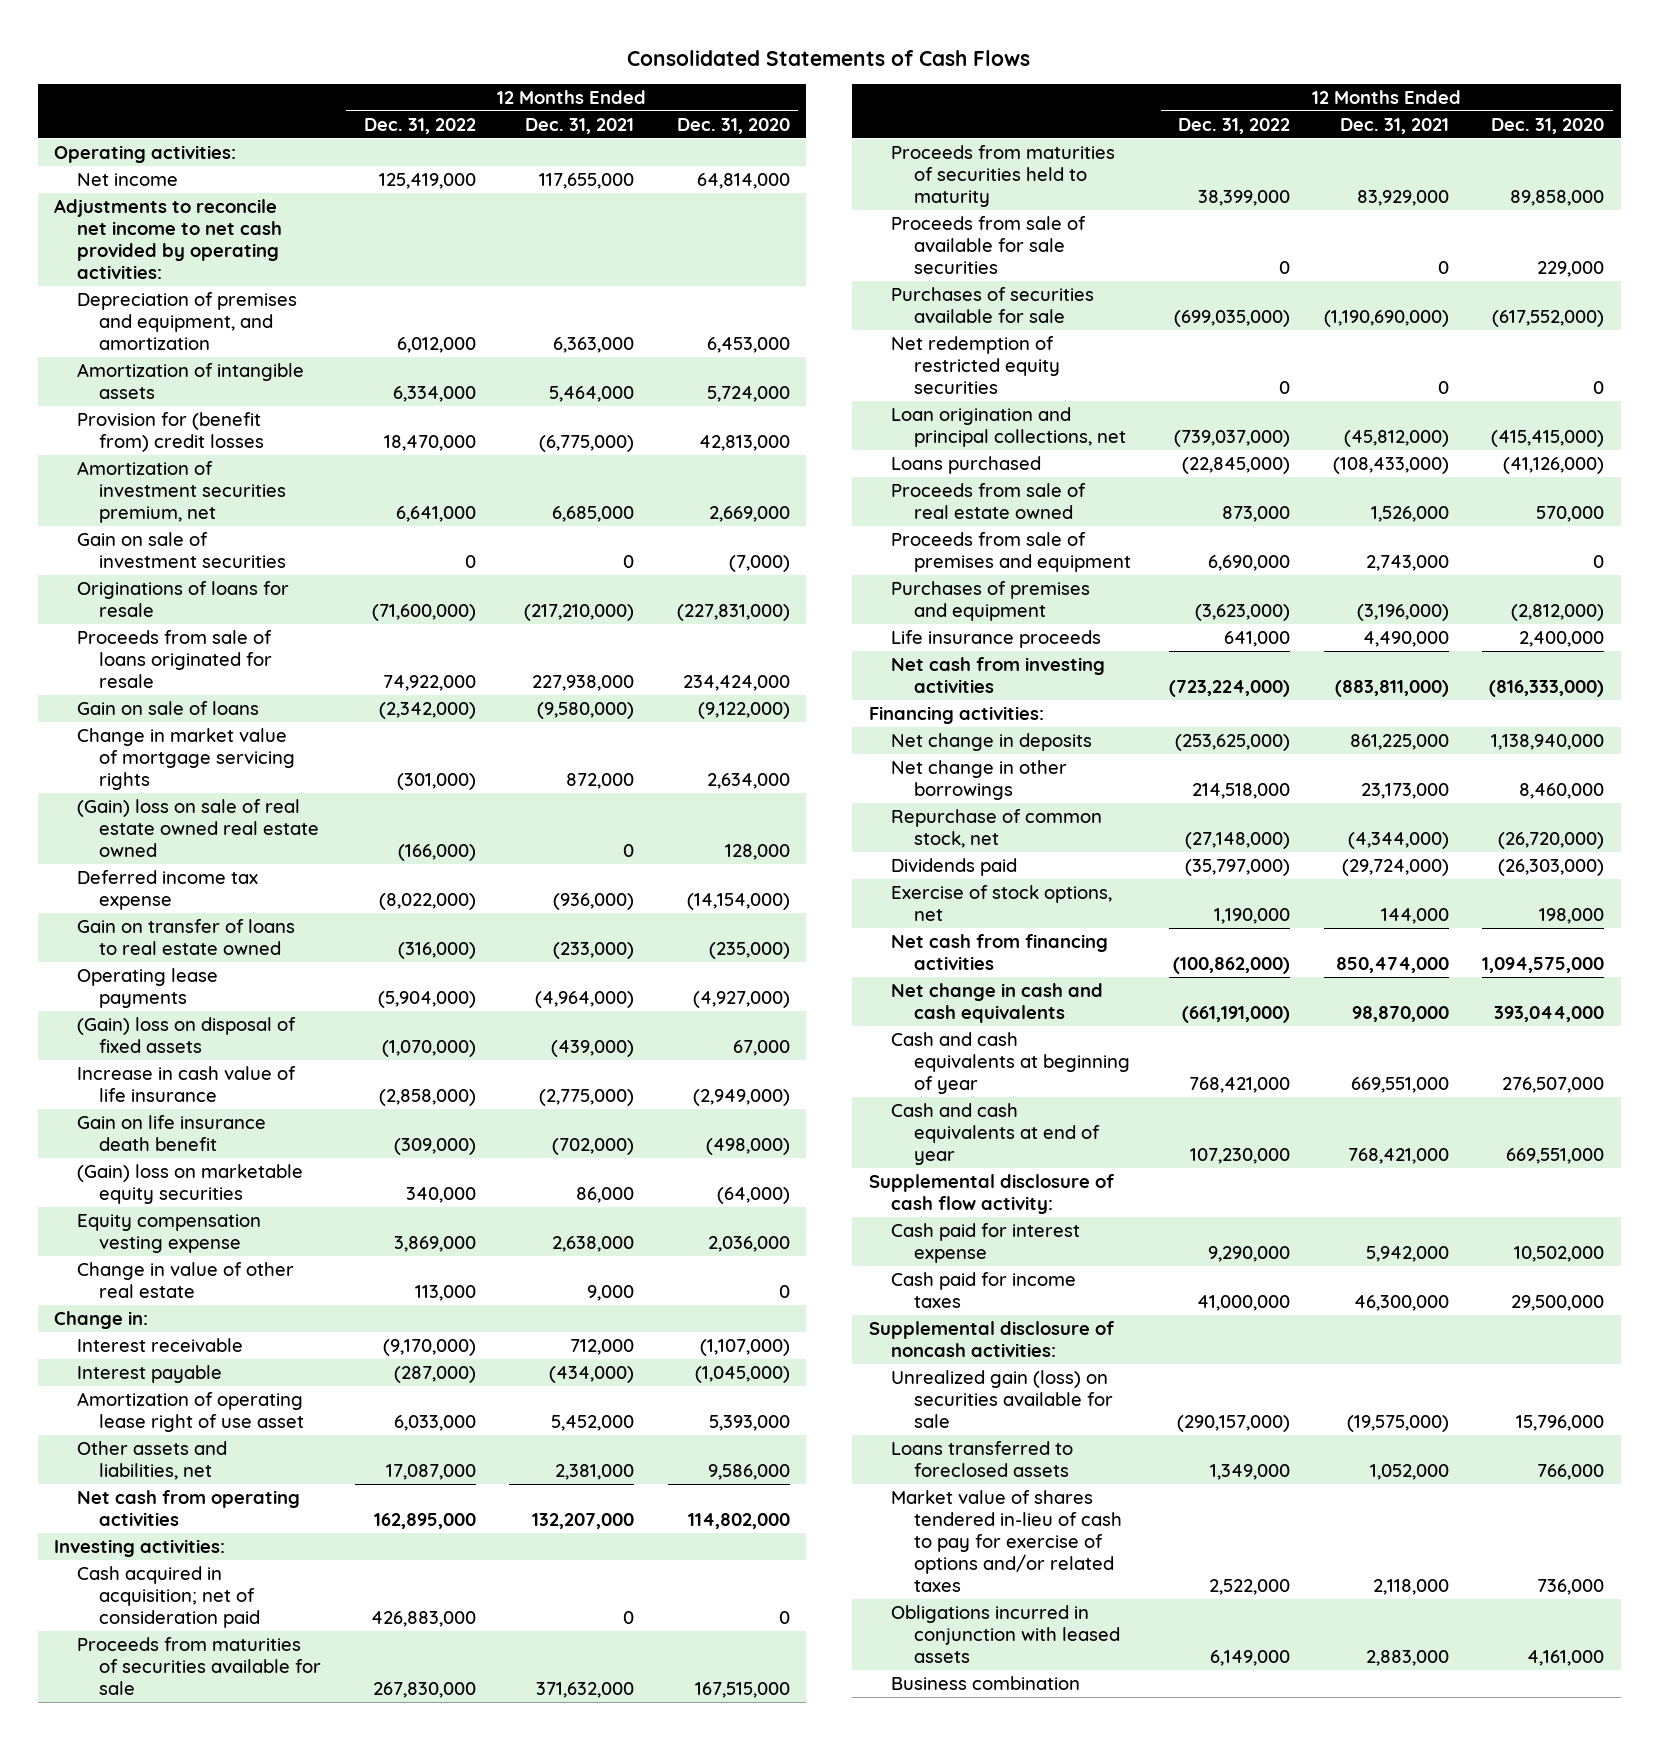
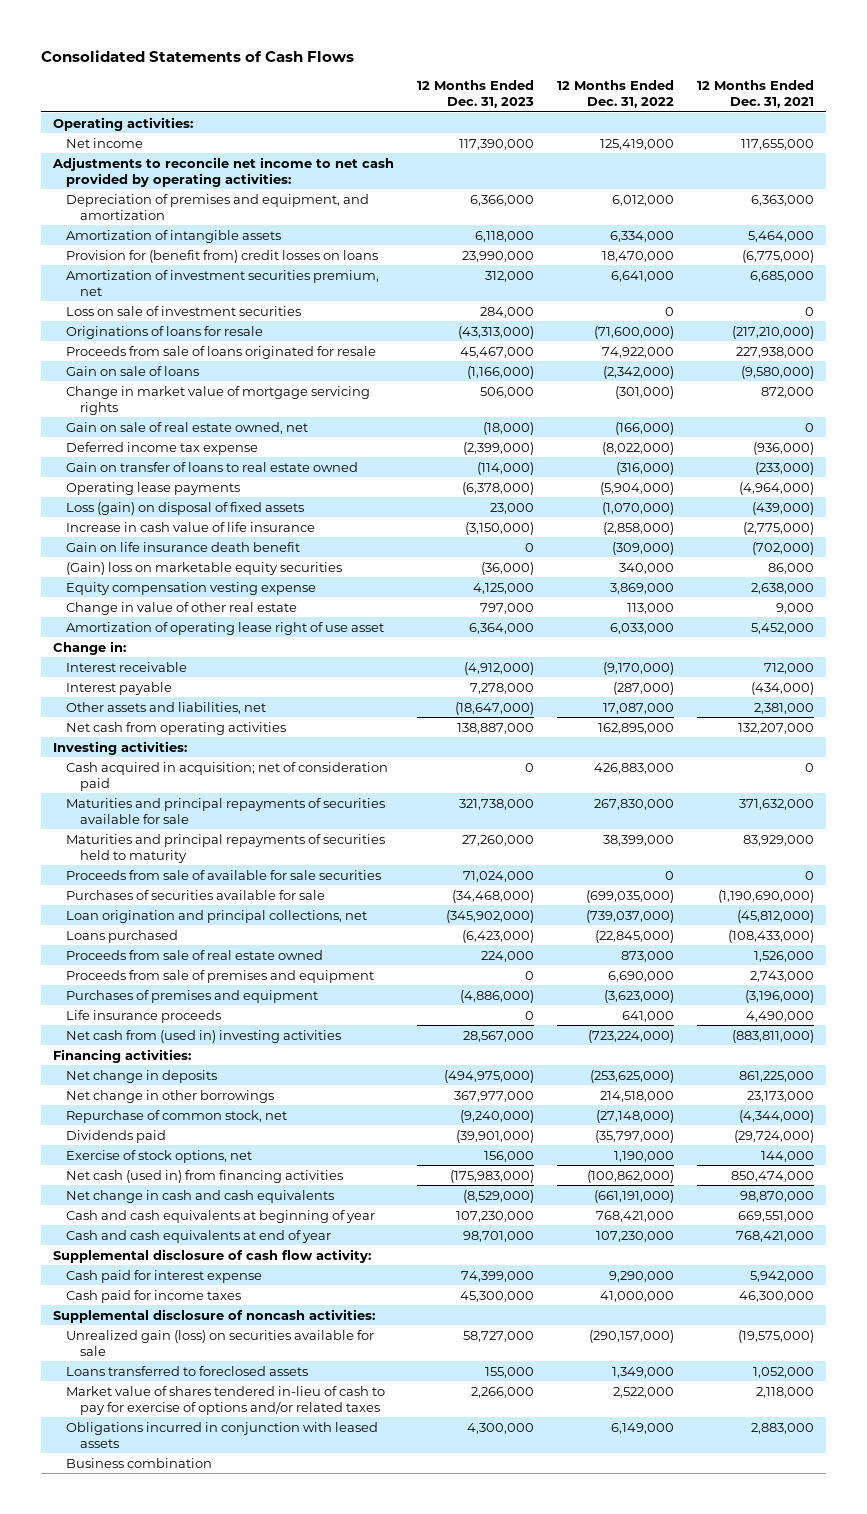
- | 12 Months Ended Dec. 31, 2022 | 12 Months Ended Dec. 31, 2021 | 12 Months Ended Dec. 31, 2020
+ | 12 Months Ended Dec. 31, 2023 | 12 Months Ended Dec. 31, 2022 | 12 Months Ended Dec. 31, 2021
- Provision for (benefit from) credit losses | 18,470,000 | (6,775,000) | 42,813,000
+ Provision for (benefit from) credit losses on loans | 23,990,000 | 18,470,000 | (6,775,000)
- Gain on sale of investment securities | 0 | 0 | (7,000)
+ Loss on sale of investment securities | 284,000 | 0 | 0
- (Gain) loss on sale of real estate owned real estate owned | (166,000) | 0 | 128,000
+ Gain on sale of real estate owned, net | (18,000) | (166,000) | 0
- (Gain) loss on disposal of fixed assets | (1,070,000) | (439,000) | 67,000
+ Loss (gain) on disposal of fixed assets | 23,000 | (1,070,000) | (439,000)
moved up: Amortization of operating lease right of use asset | 6,364,000 | 6,033,000 | 5,452,000
- Proceeds from maturities of securities available for sale | 267,830,000 | 371,632,000 | 167,515,000
- Proceeds from maturities of securities held to maturity | 38,399,000 | 83,929,000 | 89,858,000
+ Maturities and principal repayments of securities available for sale | 321,738,000 | 267,830,000 | 371,632,000
+ Maturities and principal repayments of securities held to maturity | 27,260,000 | 38,399,000 | 83,929,000
- Net redemption of restricted equity securities | 0 | 0 | 0
- Net cash from investing activities | (723,224,000) | (883,811,000) | (816,333,000)
+ Net cash from (used in) investing activities | 28,567,000 | (723,224,000) | (883,811,000)
- Net cash from financing activities | (100,862,000) | 850,474,000 | 1,094,575,000
+ Net cash (used in) from financing activities | (175,983,000) | (100,862,000) | 850,474,000

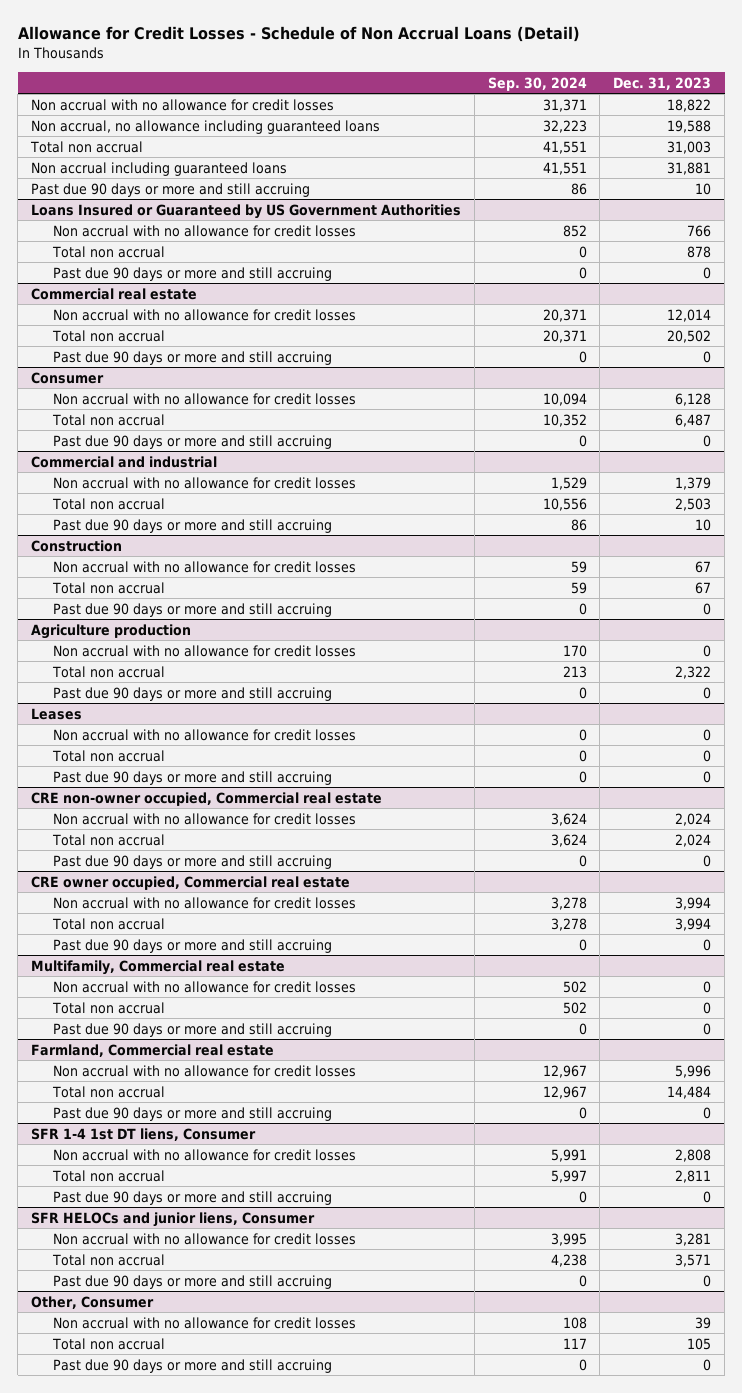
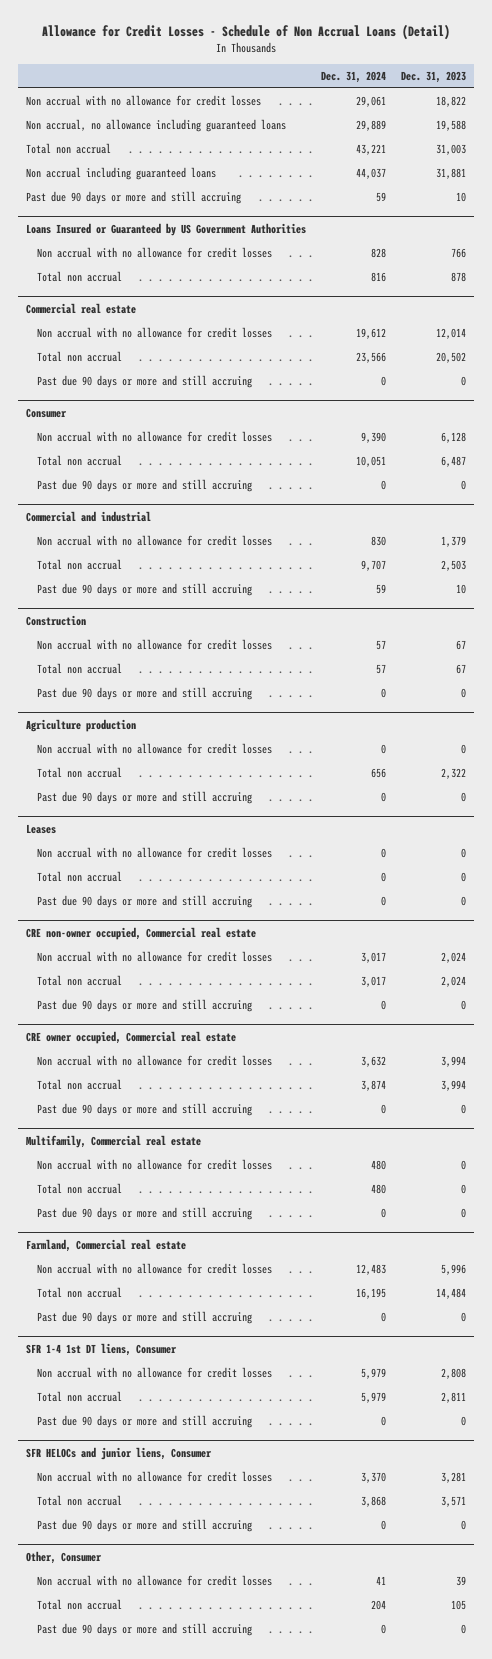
- | Sep. 30, 2024 | Dec. 31, 2023
+ | Dec. 31, 2024 | Dec. 31, 2023
@ Loans Insured or Guaranteed by US Government Authorities
- Past due 90 days or more and still accruing | 0 | 0

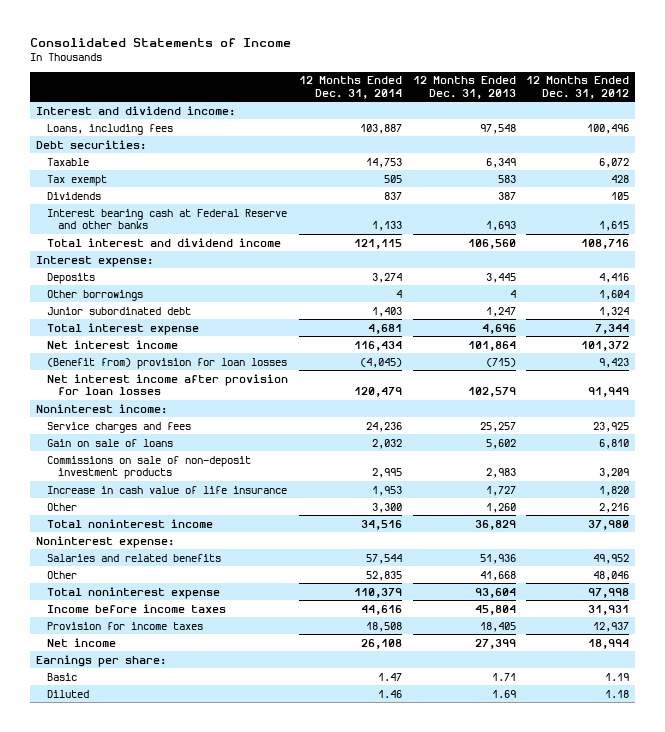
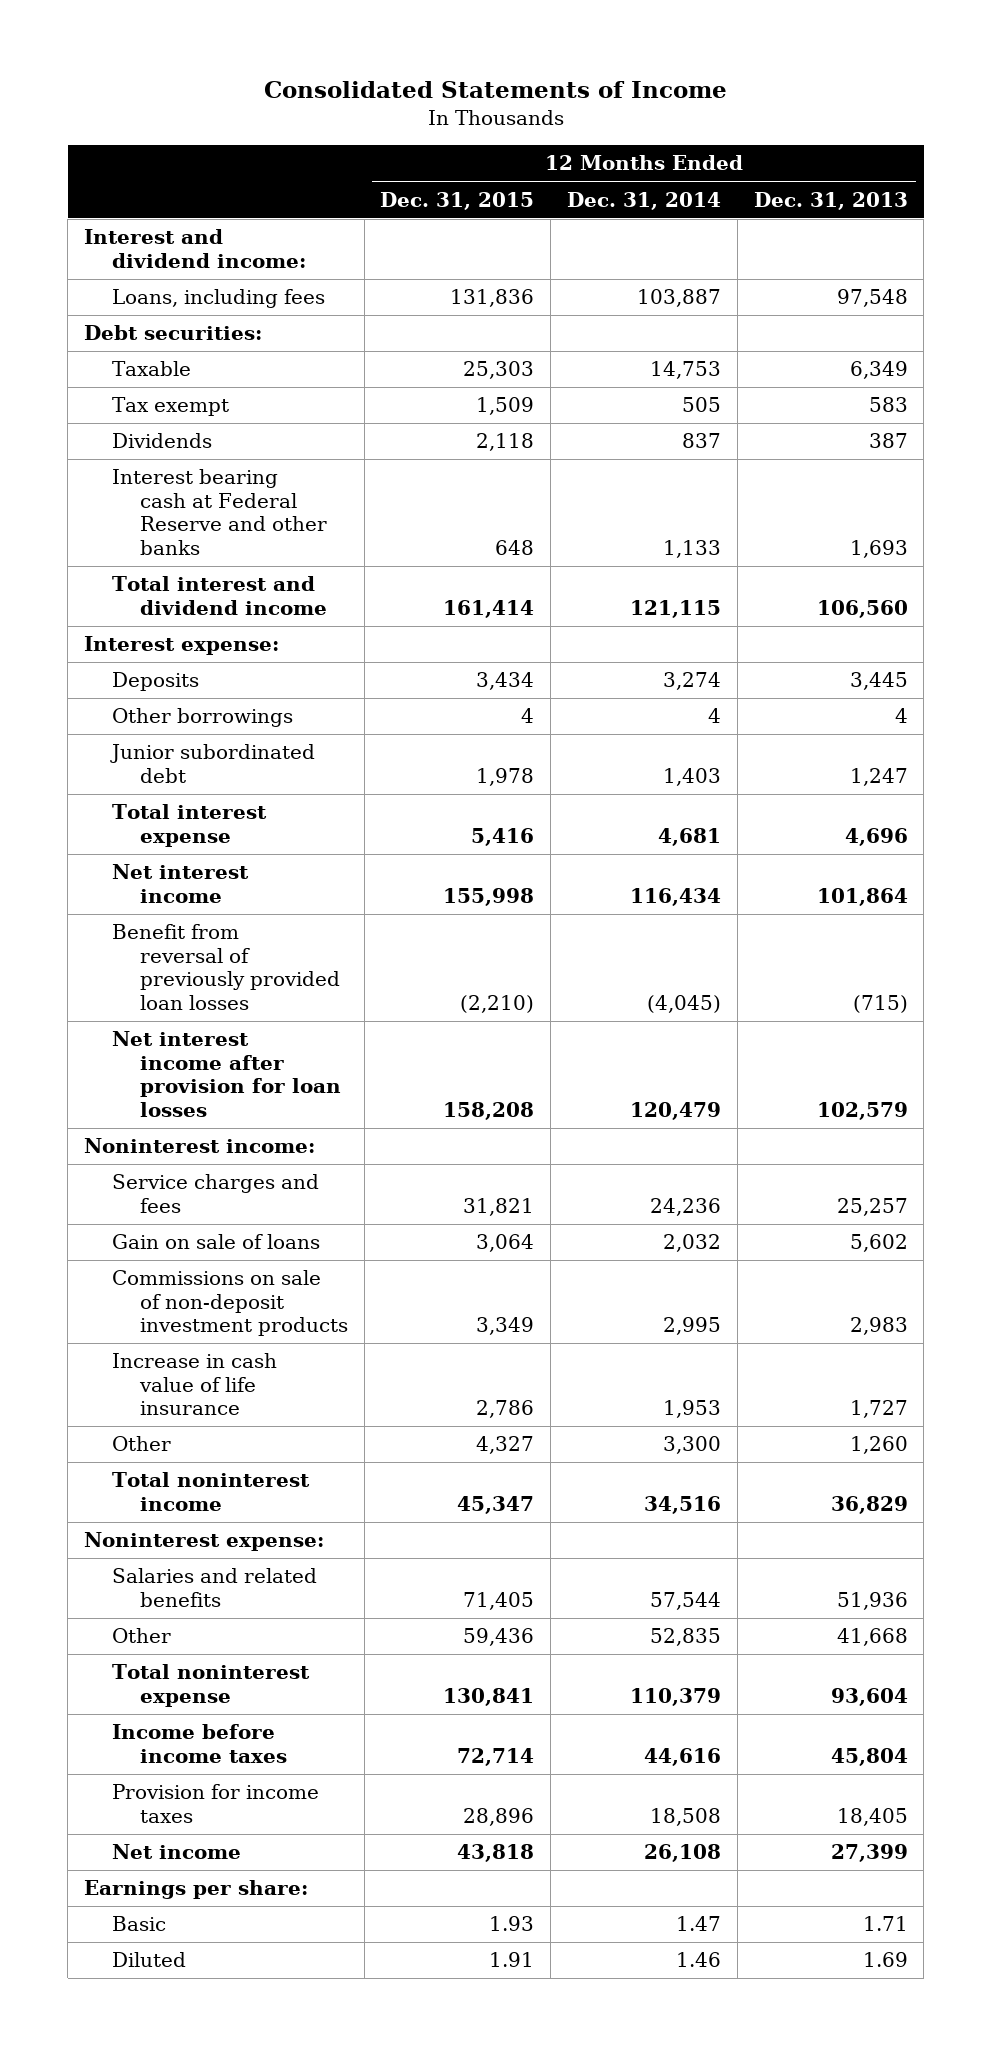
- | 12 Months Ended Dec. 31, 2014 | 12 Months Ended Dec. 31, 2013 | 12 Months Ended Dec. 31, 2012
+ | 12 Months Ended Dec. 31, 2015 | 12 Months Ended Dec. 31, 2014 | 12 Months Ended Dec. 31, 2013
- (Benefit from) provision for loan losses | (4,045) | (715) | 9,423
+ Benefit from reversal of previously provided loan losses | (2,210) | (4,045) | (715)

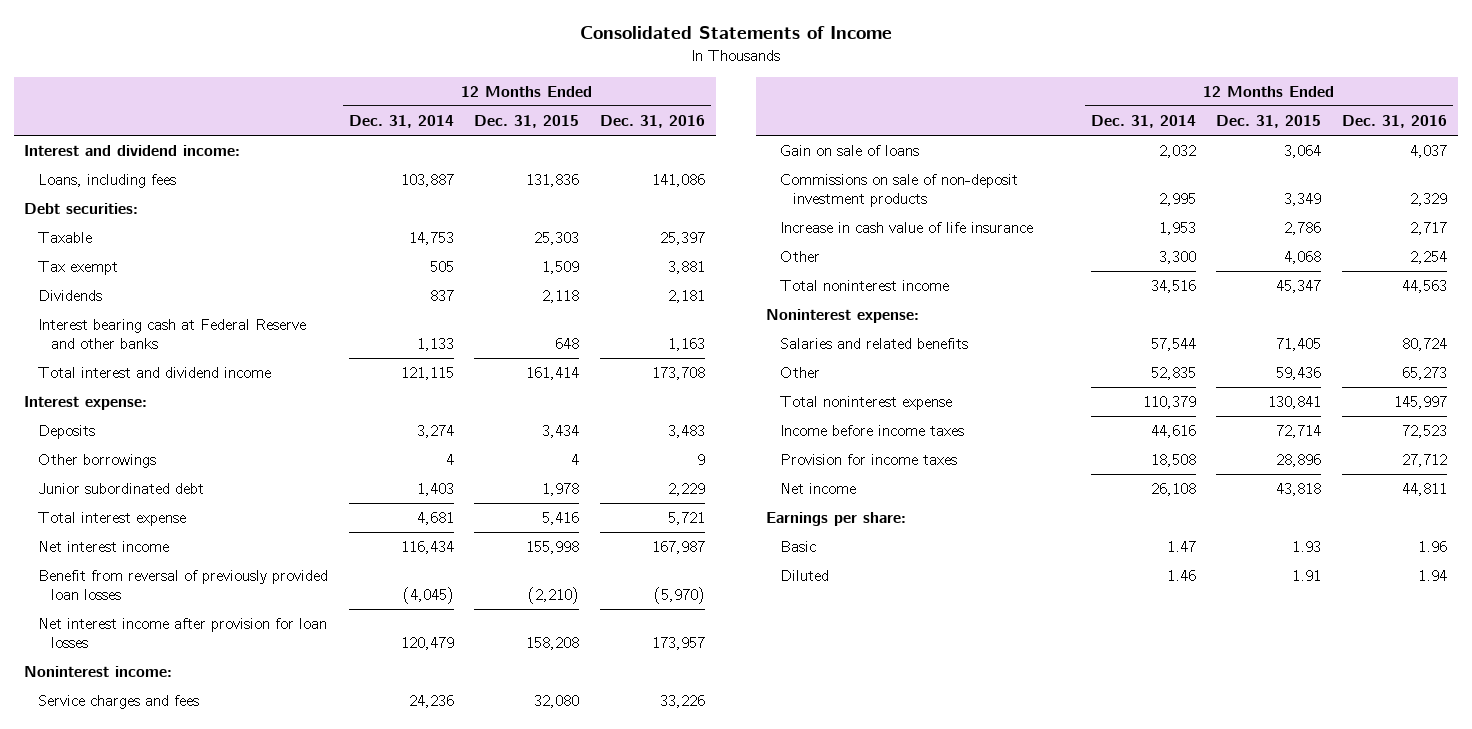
- | 12 Months Ended Dec. 31, 2015 | 12 Months Ended Dec. 31, 2014 | 12 Months Ended Dec. 31, 2013
+ | 12 Months Ended Dec. 31, 2014 | 12 Months Ended Dec. 31, 2015 | 12 Months Ended Dec. 31, 2016
- Service charges and fees | 31,821 | 24,236 | 25,257
+ Service charges and fees | 24,236 | 32,080 | 33,226
- Other | 4,327 | 3,300 | 1,260
+ Other | 3,300 | 4,068 | 2,254

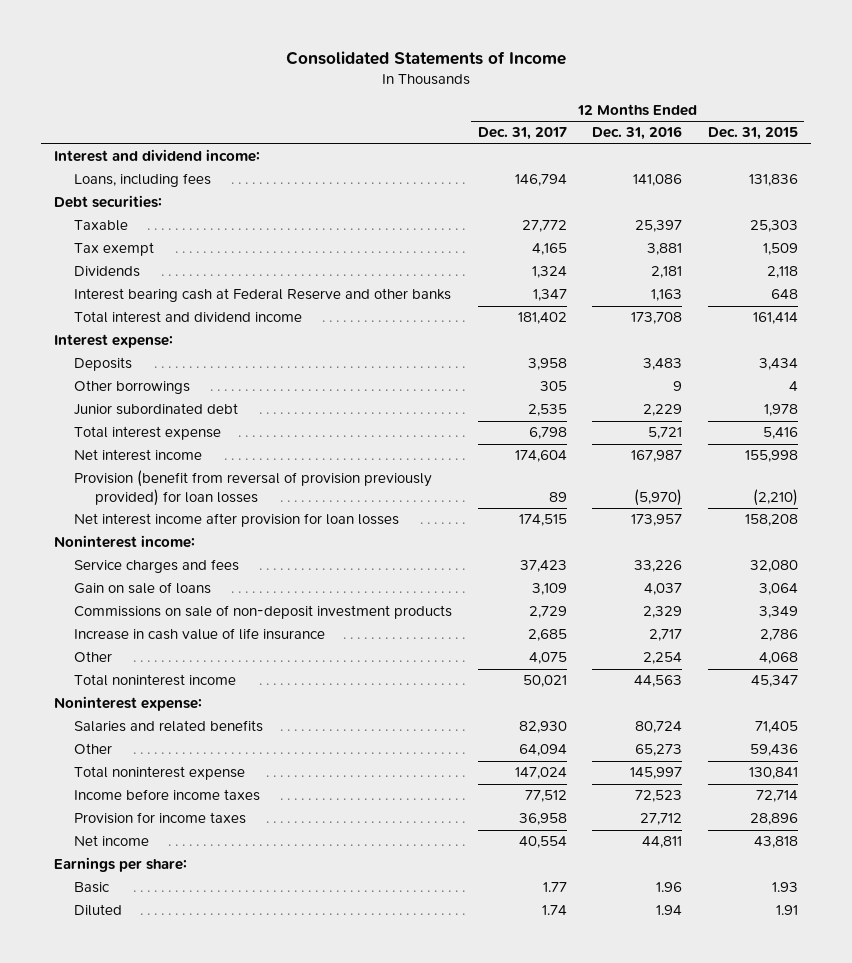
- | 12 Months Ended Dec. 31, 2014 | 12 Months Ended Dec. 31, 2015 | 12 Months Ended Dec. 31, 2016
+ | 12 Months Ended Dec. 31, 2017 | 12 Months Ended Dec. 31, 2016 | 12 Months Ended Dec. 31, 2015
- Benefit from reversal of previously provided loan losses | (4,045) | (2,210) | (5,970)
+ Provision (benefit from reversal of provision previously provided) for loan losses | 89 | (5,970) | (2,210)

